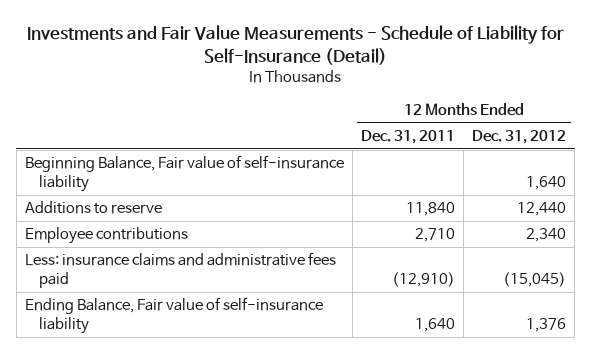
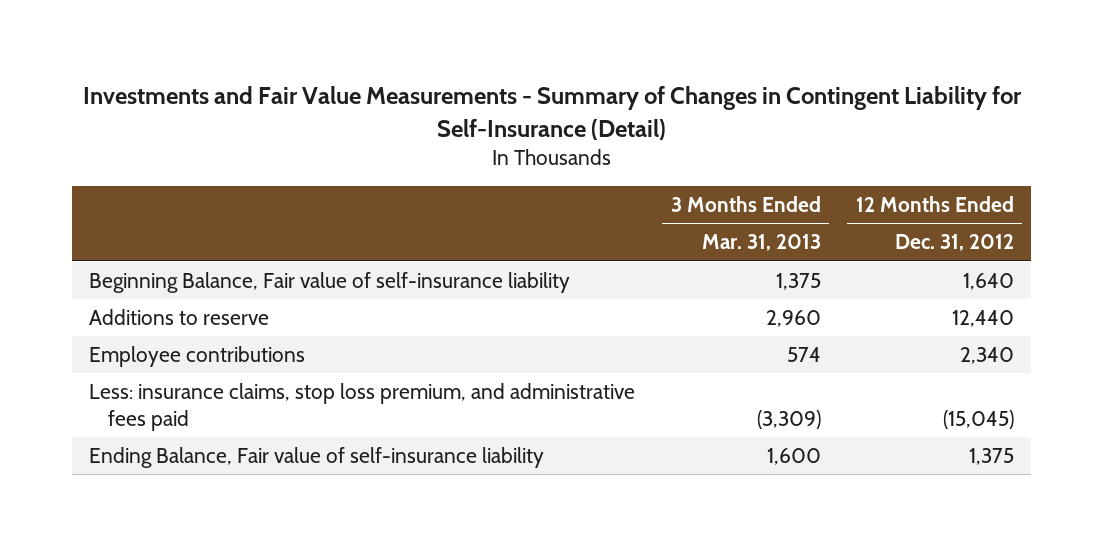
- Investments and Fair Value Measurements - Schedule of Liability for Self-Insurance (Detail)
+ Investments and Fair Value Measurements - Summary of Changes in Contingent Liability for Self-Insurance (Detail)
- | 12 Months Ended Dec. 31, 2011 | 12 Months Ended Dec. 31, 2012
+ | 3 Months Ended Mar. 31, 2013 | 12 Months Ended Dec. 31, 2012
- Less: insurance claims and administrative fees paid | (12,910) | (15,045)
- Ending Balance, Fair value of self-insurance liability | 1,640 | 1,376
+ Less: insurance claims, stop loss premium, and administrative fees paid | (3,309) | (15,045)
+ Ending Balance, Fair value of self-insurance liability | 1,600 | 1,375

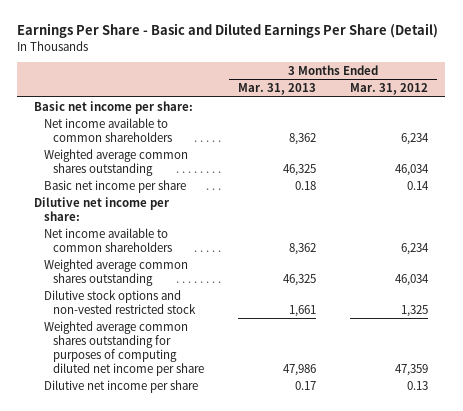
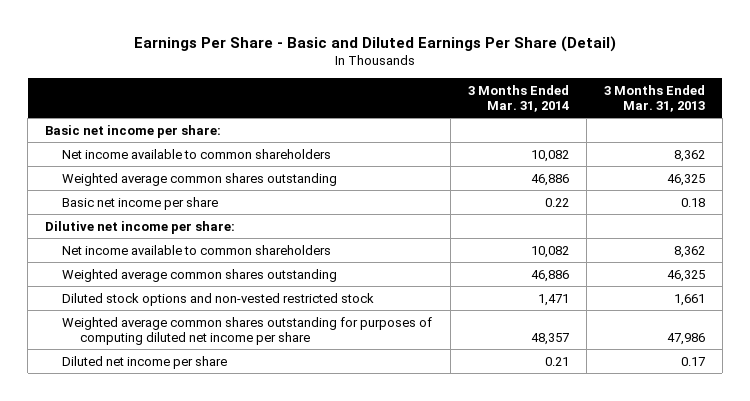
- | 3 Months Ended Mar. 31, 2013 | 3 Months Ended Mar. 31, 2012
+ | 3 Months Ended Mar. 31, 2014 | 3 Months Ended Mar. 31, 2013
- Dilutive stock options and non-vested restricted stock | 1,661 | 1,325
+ Diluted stock options and non-vested restricted stock | 1,471 | 1,661
- Dilutive net income per share | 0.17 | 0.13
+ Diluted net income per share | 0.21 | 0.17

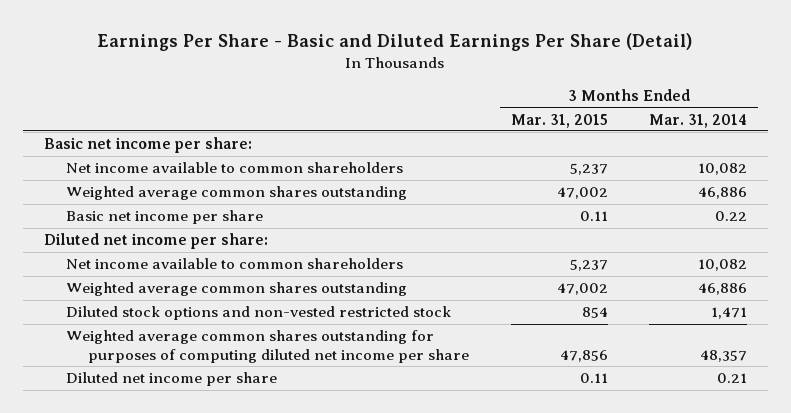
- | 3 Months Ended Mar. 31, 2014 | 3 Months Ended Mar. 31, 2013
+ | 3 Months Ended Mar. 31, 2015 | 3 Months Ended Mar. 31, 2014
- Dilutive net income per share:
+ Diluted net income per share:

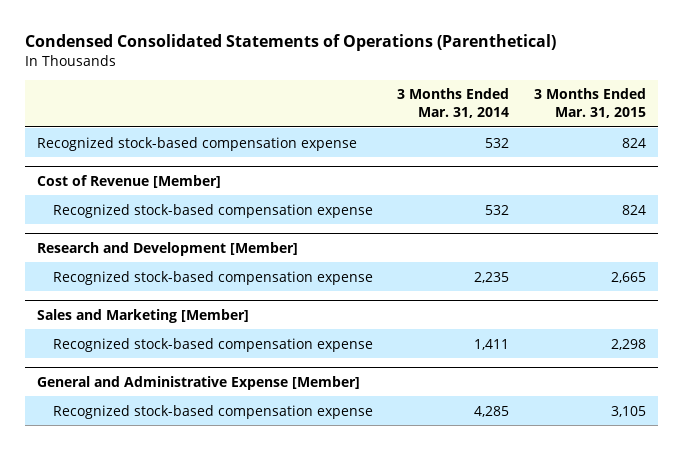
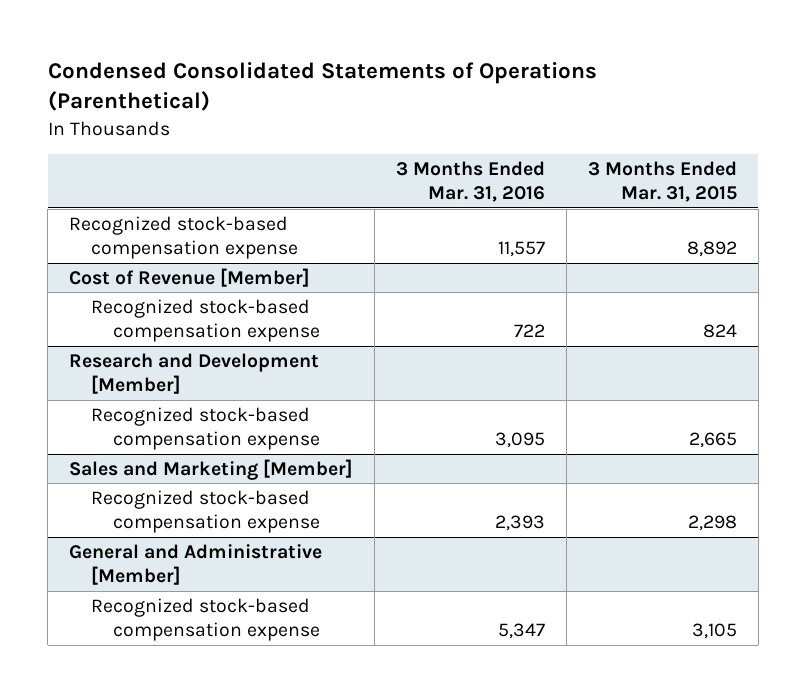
- | 3 Months Ended Mar. 31, 2014 | 3 Months Ended Mar. 31, 2015
+ | 3 Months Ended Mar. 31, 2016 | 3 Months Ended Mar. 31, 2015
- Recognized stock-based compensation expense | 532 | 824
+ Recognized stock-based compensation expense | 11,557 | 8,892
- General and Administrative Expense [Member]
+ General and Administrative [Member]

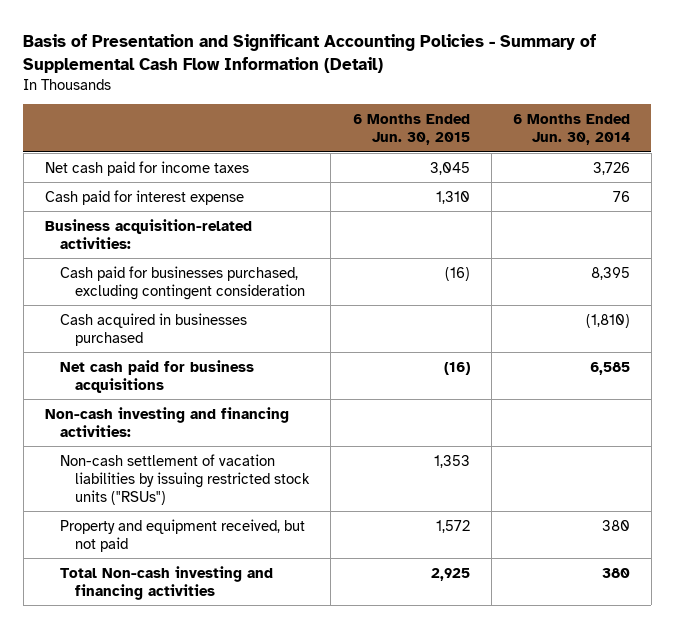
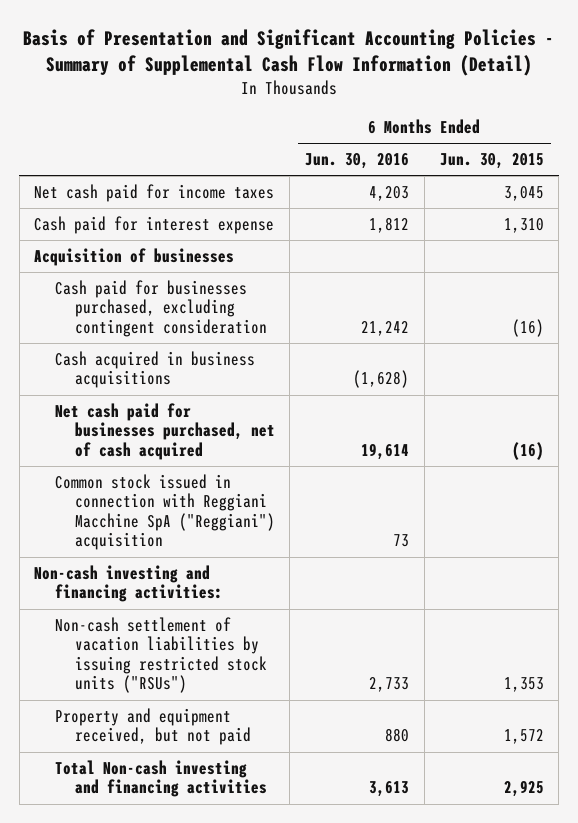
- | 6 Months Ended Jun. 30, 2015 | 6 Months Ended Jun. 30, 2014
+ | 6 Months Ended Jun. 30, 2016 | 6 Months Ended Jun. 30, 2015
- Business acquisition-related activities:
+ Acquisition of businesses
- Cash acquired in businesses purchased | | (1,810)
- Net cash paid for business acquisitions | (16) | 6,585
+ Cash acquired in business acquisitions | (1,628) |
+ Net cash paid for businesses purchased, net of cash acquired | 19,614 | (16)
+ Common stock issued in connection with Reggiani Macchine SpA ("Reggiani") acquisition | 73 |

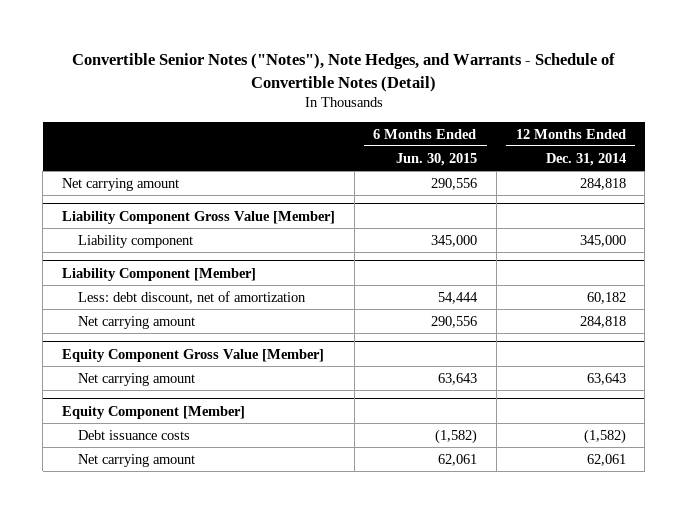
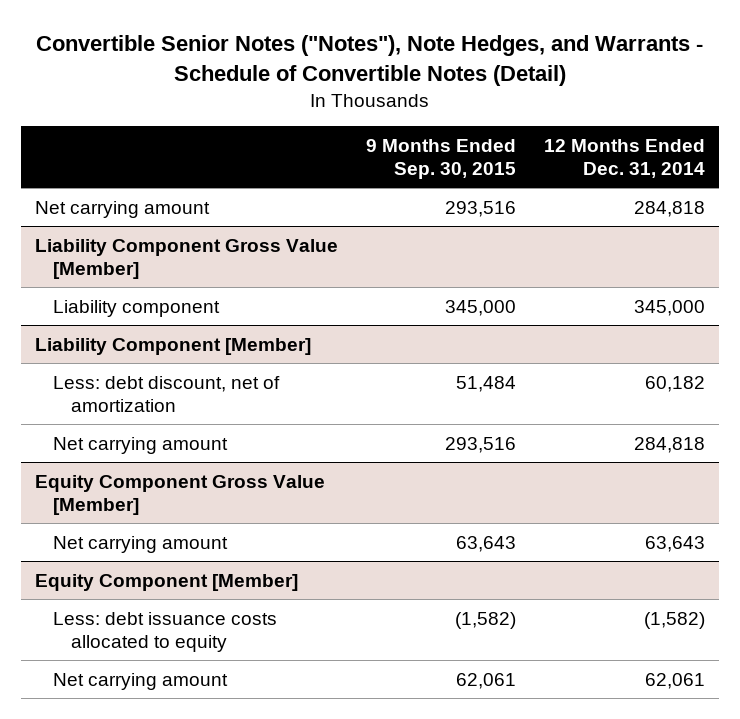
- | 6 Months Ended Jun. 30, 2015 | 12 Months Ended Dec. 31, 2014
+ | 9 Months Ended Sep. 30, 2015 | 12 Months Ended Dec. 31, 2014
@ Equity Component [Member]
- Debt issuance costs | (1,582) | (1,582)
+ Less: debt issuance costs allocated to equity | (1,582) | (1,582)

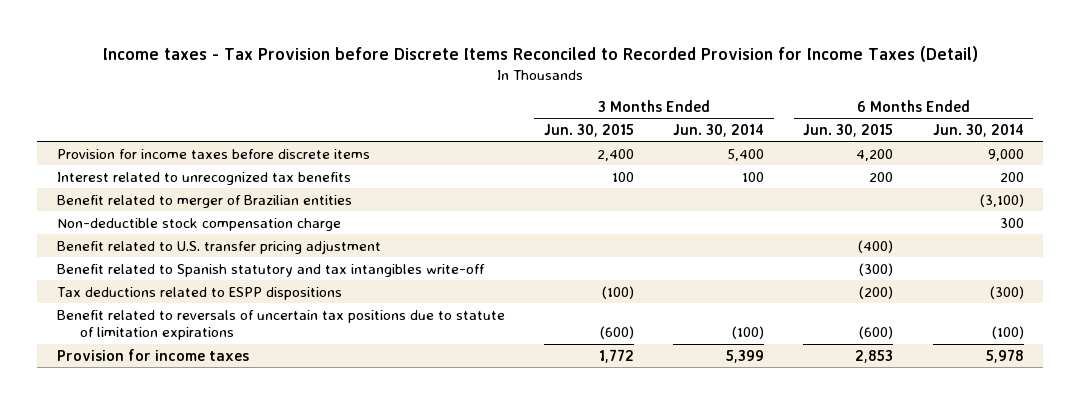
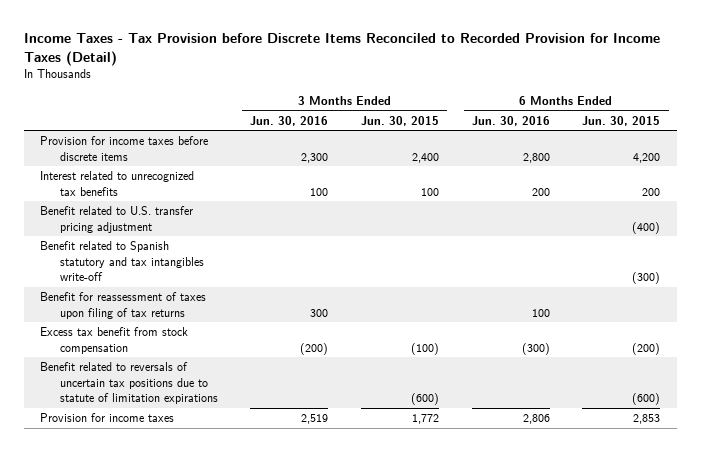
- Income taxes - Tax Provision before Discrete Items Reconciled to Recorded Provision for Income Taxes (Detail)
+ Income Taxes - Tax Provision before Discrete Items Reconciled to Recorded Provision for Income Taxes (Detail)
- | 3 Months Ended Jun. 30, 2015 | 3 Months Ended Jun. 30, 2014 | 6 Months Ended Jun. 30, 2015 | 6 Months Ended Jun. 30, 2014
+ | 3 Months Ended Jun. 30, 2016 | 3 Months Ended Jun. 30, 2015 | 6 Months Ended Jun. 30, 2016 | 6 Months Ended Jun. 30, 2015
- Benefit related to merger of Brazilian entities | | | | (3,100)
- Non-deductible stock compensation charge | | | | 300
- Tax deductions related to ESPP dispositions | (100) | | (200) | (300)
+ Benefit for reassessment of taxes upon filing of tax returns | 300 | | 100 |
+ Excess tax benefit from stock compensation | (200) | (100) | (300) | (200)

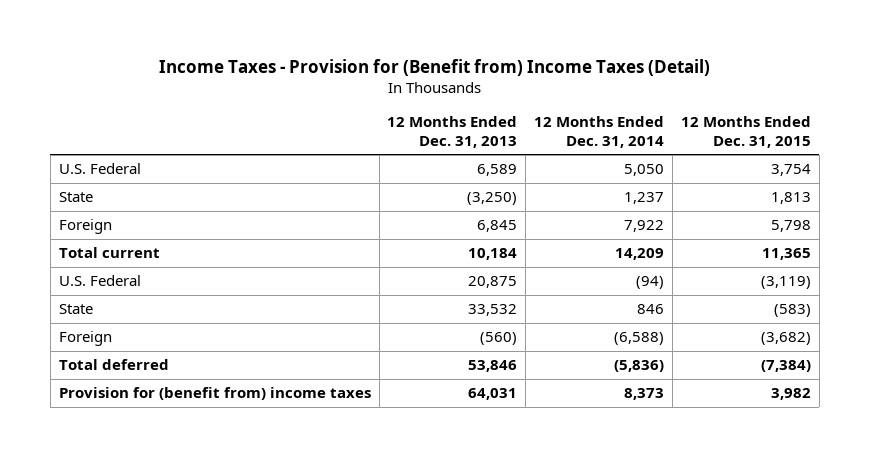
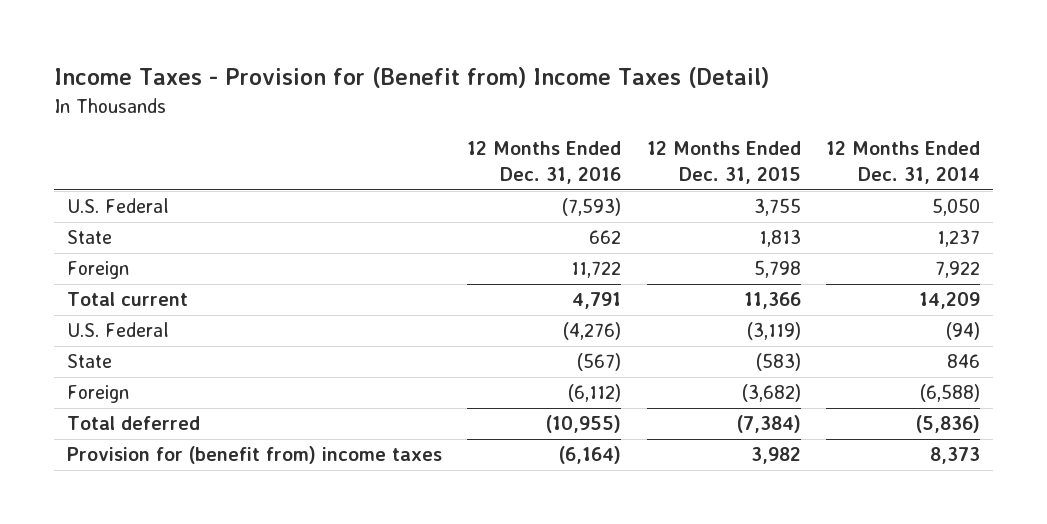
- | 12 Months Ended Dec. 31, 2013 | 12 Months Ended Dec. 31, 2014 | 12 Months Ended Dec. 31, 2015
+ | 12 Months Ended Dec. 31, 2016 | 12 Months Ended Dec. 31, 2015 | 12 Months Ended Dec. 31, 2014
- U.S. Federal | 6,589 | 5,050 | 3,754
+ U.S. Federal | (7,593) | 3,755 | 5,050
- Total current | 10,184 | 14,209 | 11,365
+ Total current | 4,791 | 11,366 | 14,209

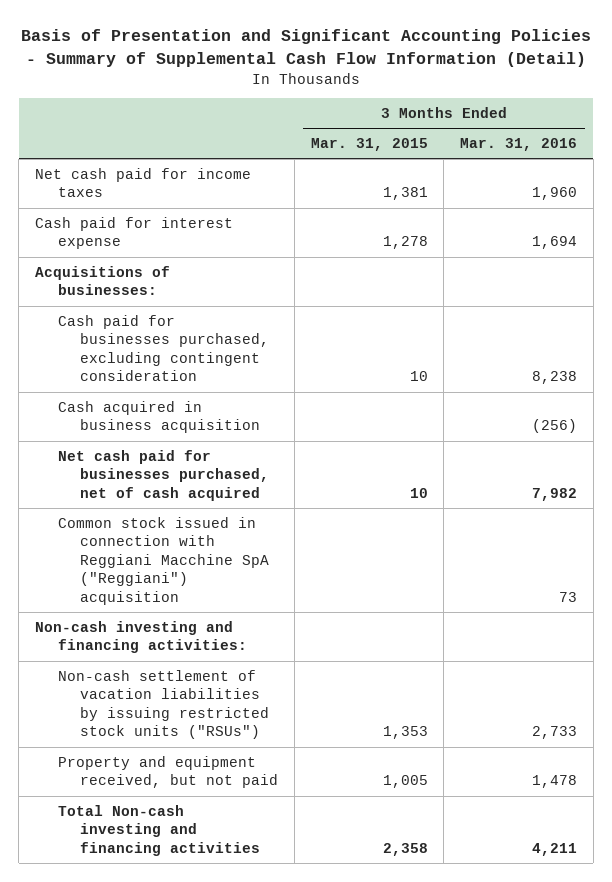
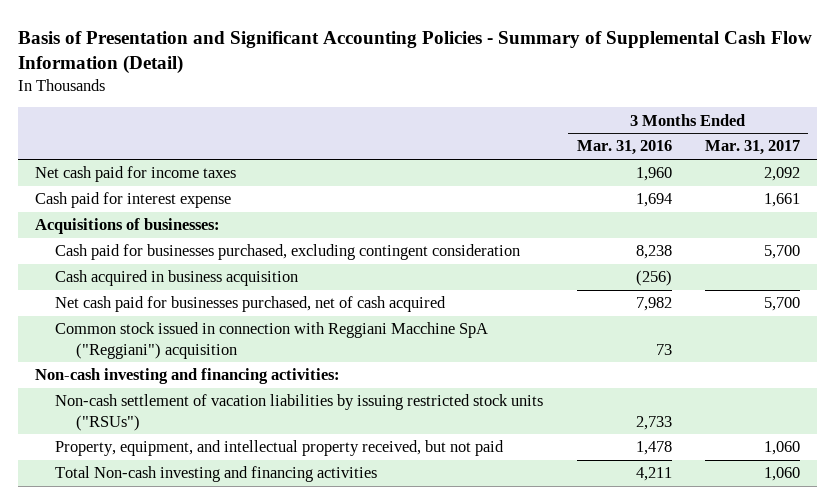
- | 3 Months Ended Mar. 31, 2015 | 3 Months Ended Mar. 31, 2016
+ | 3 Months Ended Mar. 31, 2016 | 3 Months Ended Mar. 31, 2017
- Property and equipment received, but not paid | 1,005 | 1,478
+ Property, equipment, and intellectual property received, but not paid | 1,478 | 1,060

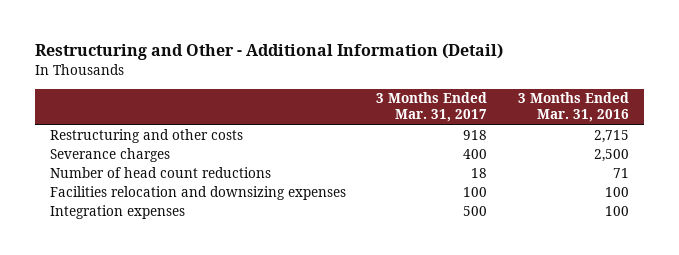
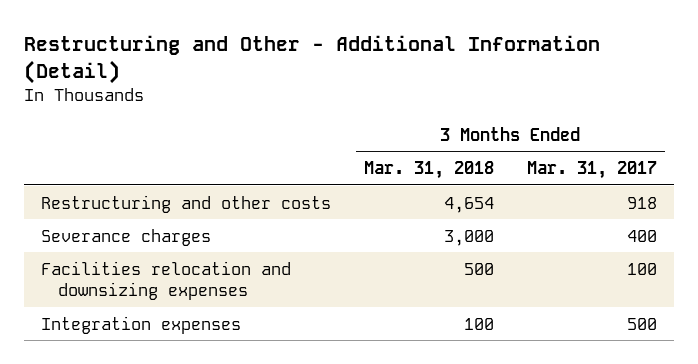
- | 3 Months Ended Mar. 31, 2017 | 3 Months Ended Mar. 31, 2016
+ | 3 Months Ended Mar. 31, 2018 | 3 Months Ended Mar. 31, 2017
- Number of head count reductions | 18 | 71

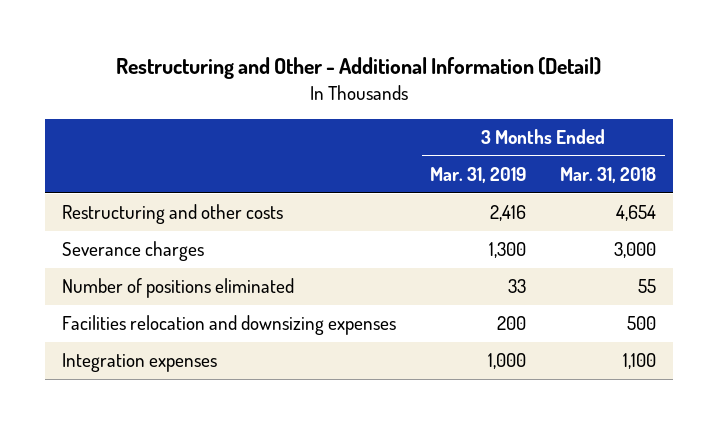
- | 3 Months Ended Mar. 31, 2018 | 3 Months Ended Mar. 31, 2017
+ | 3 Months Ended Mar. 31, 2019 | 3 Months Ended Mar. 31, 2018
+ Number of positions eliminated | 33 | 55
- Integration expenses | 100 | 500
+ Integration expenses | 1,000 | 1,100

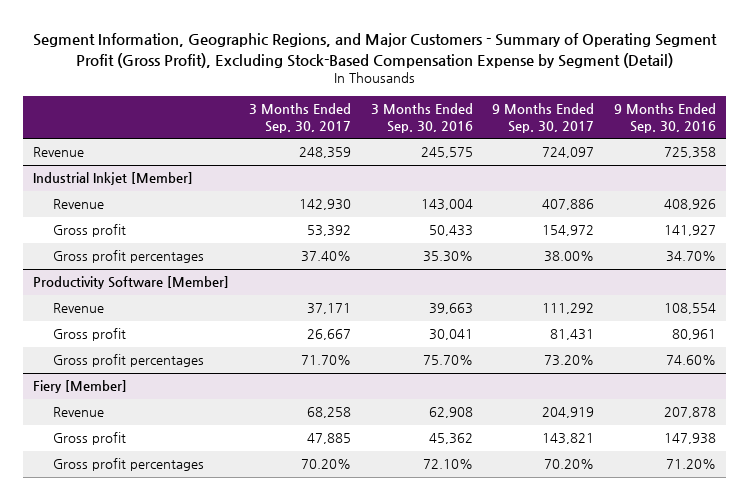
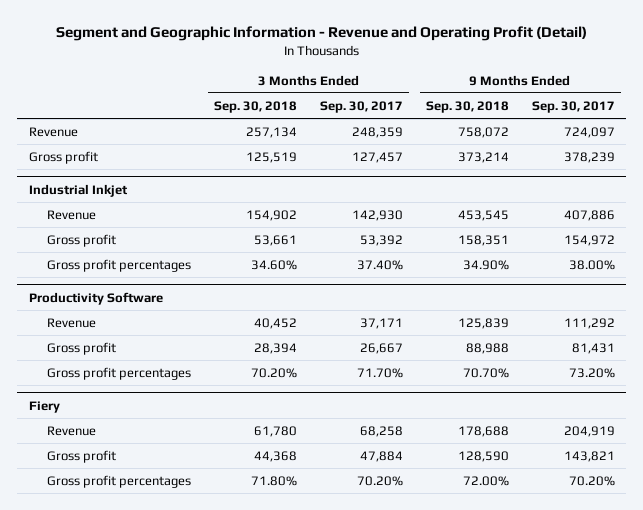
- Segment Information, Geographic Regions, and Major Customers - Summary of Operating Segment Profit (Gross Profit), Excluding Stock-Based Compensation Expense by Segment (Detail)
+ Segment and Geographic Information - Revenue and Operating Profit (Detail)
- | 3 Months Ended Sep. 30, 2017 | 3 Months Ended Sep. 30, 2016 | 9 Months Ended Sep. 30, 2017 | 9 Months Ended Sep. 30, 2016
+ | 3 Months Ended Sep. 30, 2018 | 3 Months Ended Sep. 30, 2017 | 9 Months Ended Sep. 30, 2018 | 9 Months Ended Sep. 30, 2017
- Industrial Inkjet [Member]
+ Gross profit | 125,519 | 127,457 | 373,214 | 378,239
+ Industrial Inkjet
- Productivity Software [Member]
+ Productivity Software
- Fiery [Member]
+ Fiery
- Gross profit | 47,885 | 45,362 | 143,821 | 147,938
+ Gross profit | 44,368 | 47,884 | 128,590 | 143,821

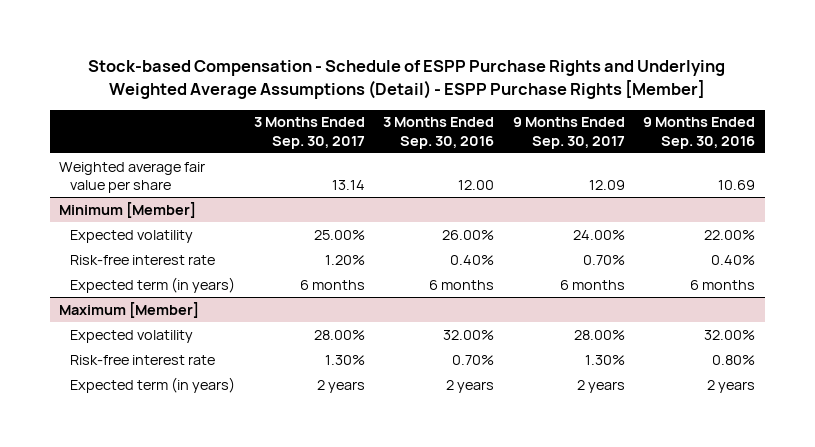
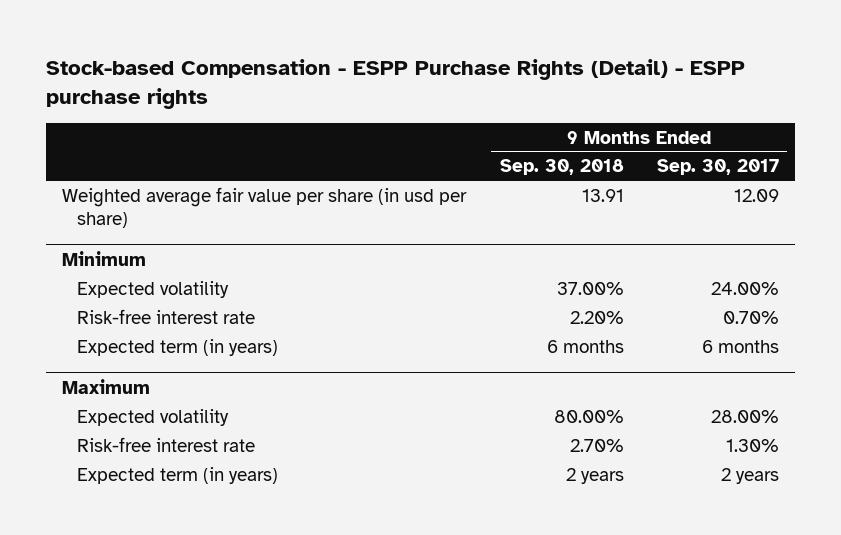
- Stock-based Compensation - Schedule of ESPP Purchase Rights and Underlying Weighted Average Assumptions (Detail) - ESPP Purchase Rights [Member]
+ Stock-based Compensation - ESPP Purchase Rights (Detail) - ESPP purchase rights
- | 3 Months Ended Sep. 30, 2017 | 3 Months Ended Sep. 30, 2016 | 9 Months Ended Sep. 30, 2017 | 9 Months Ended Sep. 30, 2016
+ | 9 Months Ended Sep. 30, 2018 | 9 Months Ended Sep. 30, 2017
- Weighted average fair value per share | 13.14 | 12.00 | 12.09 | 10.69
- Minimum [Member]
+ Weighted average fair value per share (in usd per share) | 13.91 | 12.09
+ Minimum
- Maximum [Member]
+ Maximum

